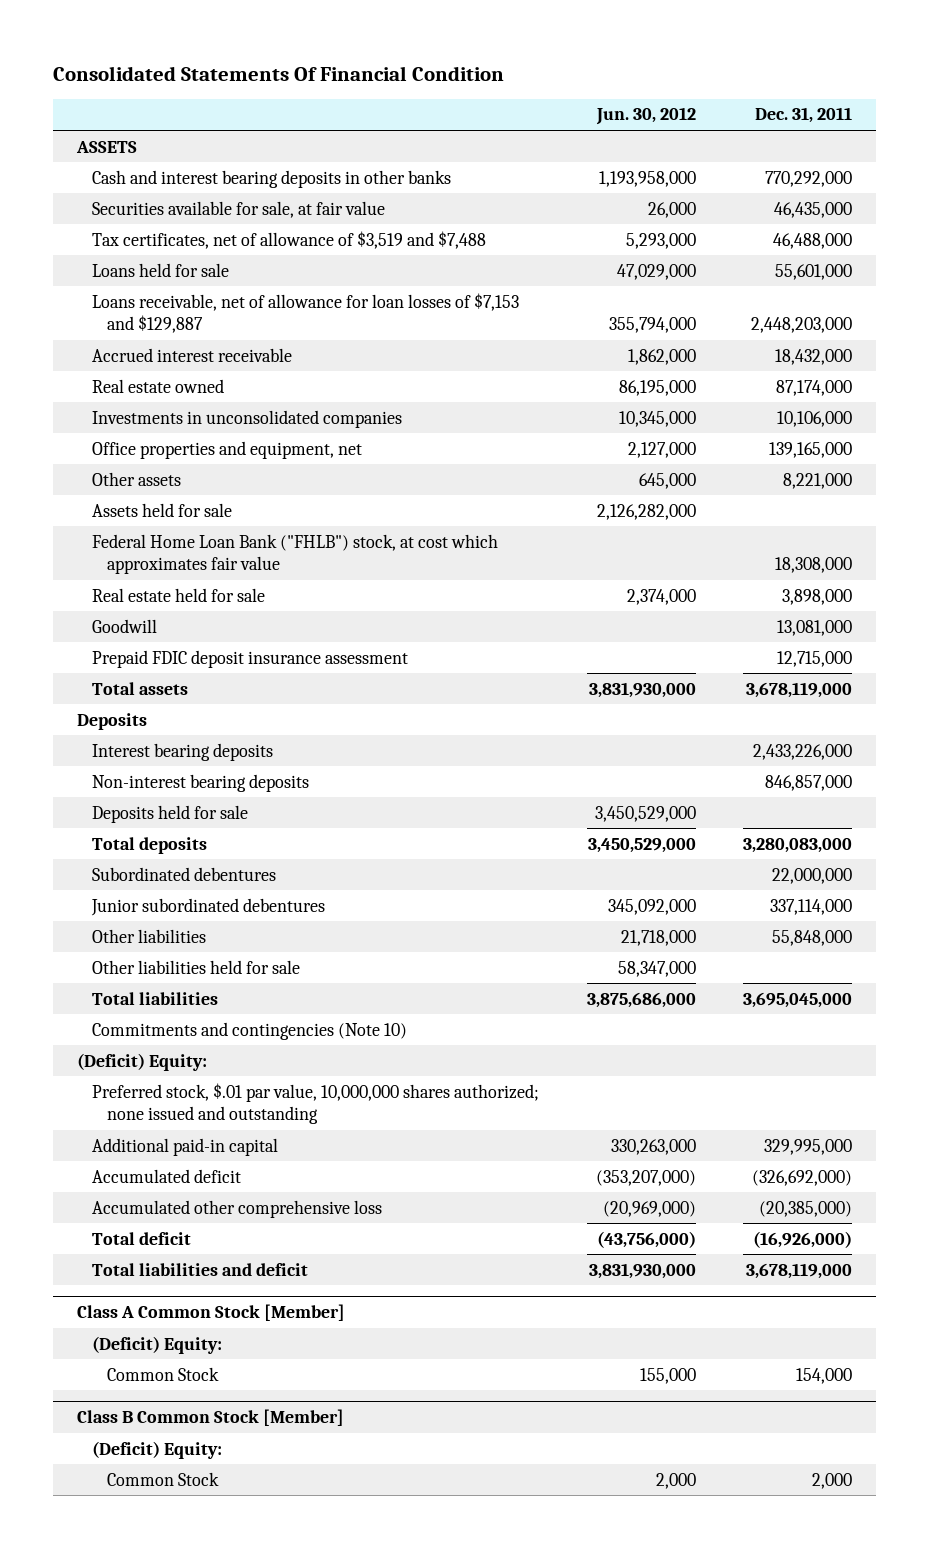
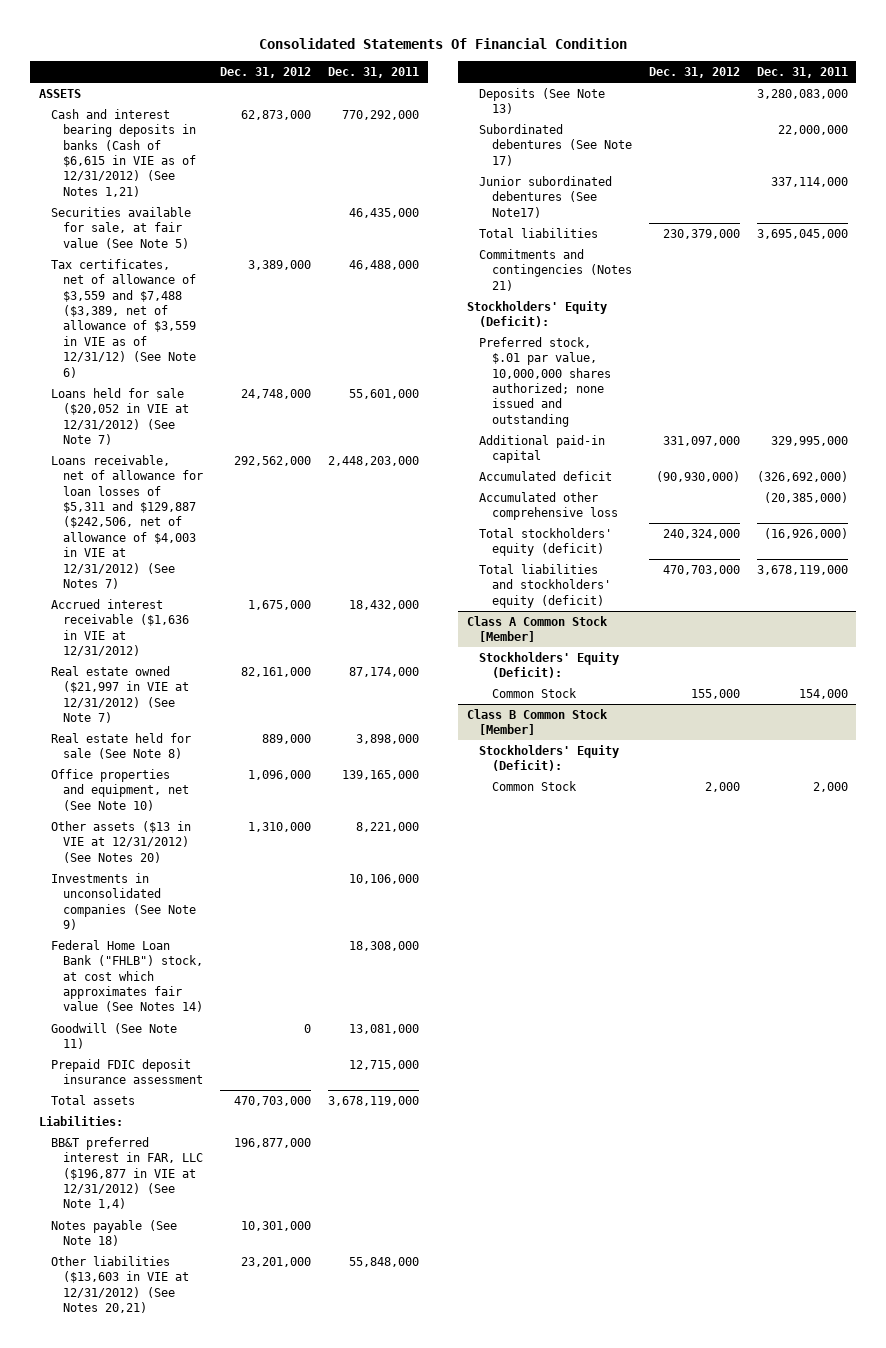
- | Jun. 30, 2012 | Dec. 31, 2011
+ | Dec. 31, 2012 | Dec. 31, 2011
- Cash and interest bearing deposits in other banks | 1,193,958,000 | 770,292,000
- Securities available for sale, at fair value | 26,000 | 46,435,000
- Tax certificates, net of allowance of $3,519 and $7,488 | 5,293,000 | 46,488,000
- Loans held for sale | 47,029,000 | 55,601,000
- Loans receivable, net of allowance for loan losses of $7,153 and $129,887 | 355,794,000 | 2,448,203,000
- Accrued interest receivable | 1,862,000 | 18,432,000
- Real estate owned | 86,195,000 | 87,174,000
- Investments in unconsolidated companies | 10,345,000 | 10,106,000
- Office properties and equipment, net | 2,127,000 | 139,165,000
- Other assets | 645,000 | 8,221,000
- Assets held for sale | 2,126,282,000 |
- Federal Home Loan Bank ("FHLB") stock, at cost which approximates fair value | | 18,308,000
- Real estate held for sale | 2,374,000 | 3,898,000
- Goodwill | | 13,081,000
+ Cash and interest bearing deposits in banks (Cash of $6,615 in VIE as of 12/31/2012) (See Notes 1,21) | 62,873,000 | 770,292,000
+ Securities available for sale, at fair value (See Note 5) | | 46,435,000
+ Tax certificates, net of allowance of $3,559 and $7,488 ($3,389, net of allowance of $3,559 in VIE as of 12/31/12) (See Note 6) | 3,389,000 | 46,488,000
+ Loans held for sale ($20,052 in VIE at 12/31/2012) (See Note 7) | 24,748,000 | 55,601,000
+ Loans receivable, net of allowance for loan losses of $5,311 and $129,887 ($242,506, net of allowance of $4,003 in VIE at 12/31/2012) (See Notes 7) | 292,562,000 | 2,448,203,000
+ Accrued interest receivable ($1,636 in VIE at 12/31/2012) | 1,675,000 | 18,432,000
+ Real estate owned ($21,997 in VIE at 12/31/2012) (See Note 7) | 82,161,000 | 87,174,000
+ Real estate held for sale (See Note 8) | 889,000 | 3,898,000
+ Office properties and equipment, net (See Note 10) | 1,096,000 | 139,165,000
+ Other assets ($13 in VIE at 12/31/2012) (See Notes 20) | 1,310,000 | 8,221,000
+ Investments in unconsolidated companies (See Note 9) | | 10,106,000
+ Federal Home Loan Bank ("FHLB") stock, at cost which approximates fair value (See Notes 14) | | 18,308,000
+ Goodwill (See Note 11) | 0 | 13,081,000
- Deposits
- Interest bearing deposits | | 2,433,226,000
- Non-interest bearing deposits | | 846,857,000
- Deposits held for sale | 3,450,529,000 |
- Total deposits | 3,450,529,000 | 3,280,083,000
- Subordinated debentures | | 22,000,000
- Junior subordinated debentures | 345,092,000 | 337,114,000
- Other liabilities | 21,718,000 | 55,848,000
- Other liabilities held for sale | 58,347,000 |
+ Liabilities:
+ BB&T preferred interest in FAR, LLC ($196,877 in VIE at 12/31/2012) (See Note 1,4) | 196,877,000 |
+ Notes payable (See Note 18) | 10,301,000 |
+ Other liabilities ($13,603 in VIE at 12/31/2012) (See Notes 20,21) | 23,201,000 | 55,848,000
+ Deposits (See Note 13) | | 3,280,083,000
+ Subordinated debentures (See Note 17) | | 22,000,000
+ Junior subordinated debentures (See Note17) | | 337,114,000
- Commitments and contingencies (Note 10)
- (Deficit) Equity:
+ Commitments and contingencies (Notes 21)
+ Stockholders' Equity (Deficit):
- Total deficit | (43,756,000) | (16,926,000)
- Total liabilities and deficit | 3,831,930,000 | 3,678,119,000
+ Total stockholders' equity (deficit) | 240,324,000 | (16,926,000)
+ Total liabilities and stockholders' equity (deficit) | 470,703,000 | 3,678,119,000
@ Class A Common Stock [Member]
- (Deficit) Equity:
+ Stockholders' Equity (Deficit):
@ Class B Common Stock [Member]
- (Deficit) Equity:
+ Stockholders' Equity (Deficit):

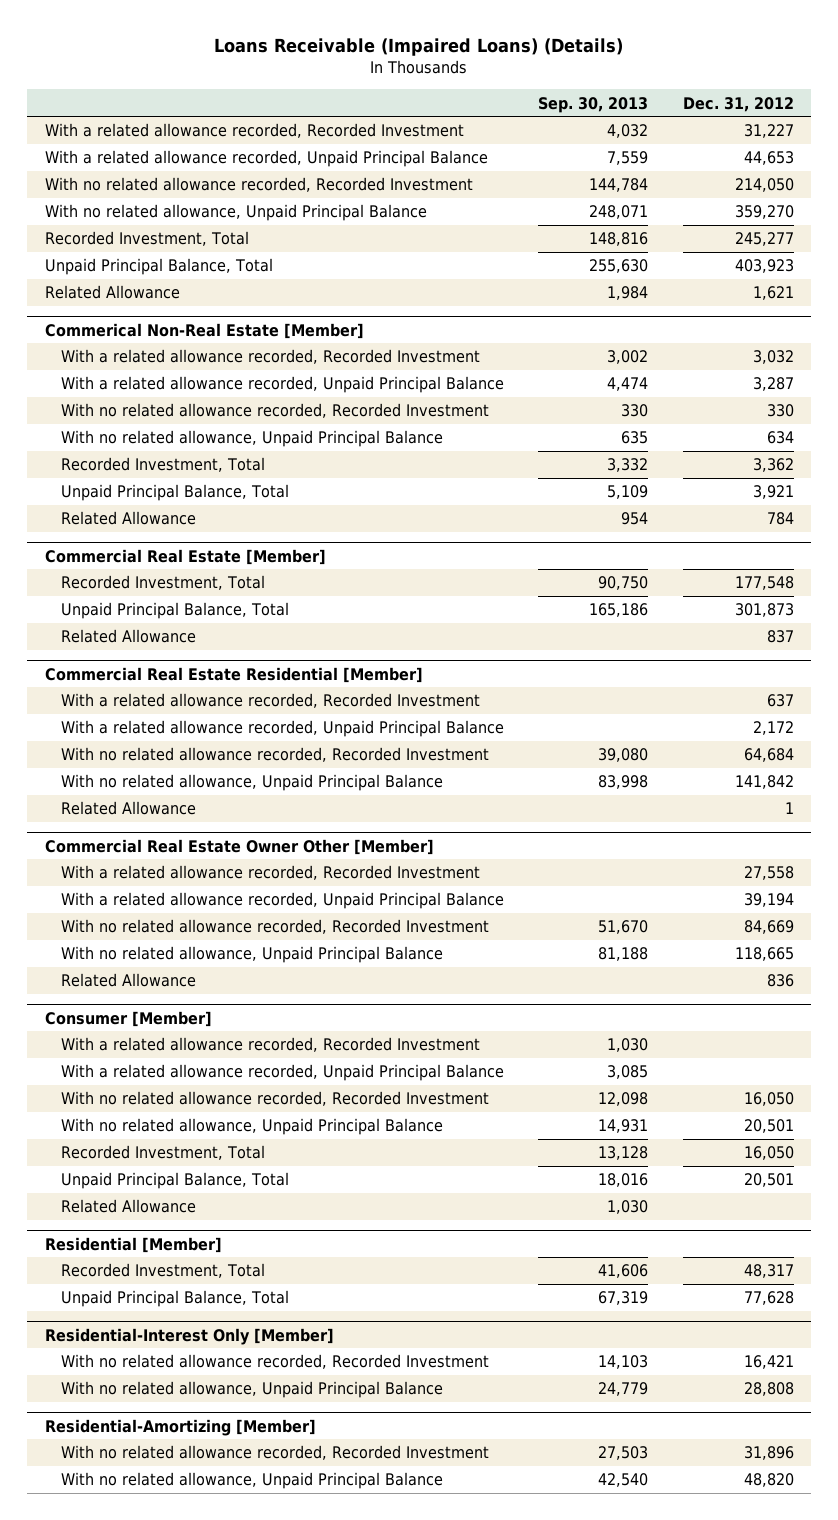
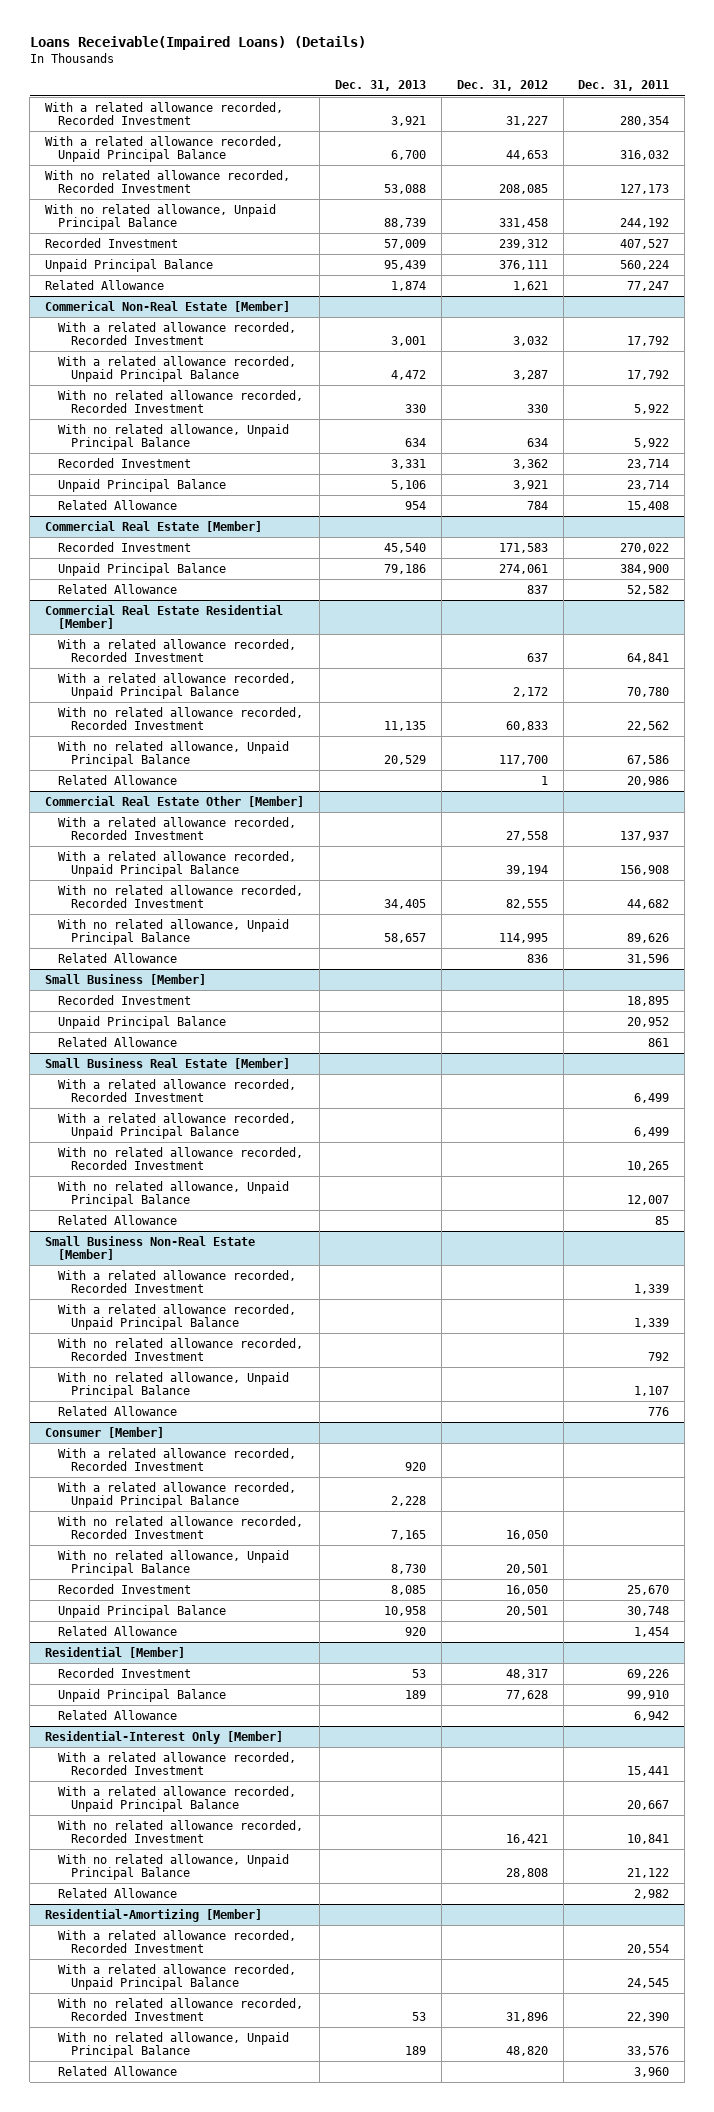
- Loans Receivable (Impaired Loans) (Details)
+ Loans Receivable(Impaired Loans) (Details)
- | Sep. 30, 2013 | Dec. 31, 2012
+ | Dec. 31, 2013 | Dec. 31, 2012 | Dec. 31, 2011
- With no related allowance recorded, Recorded Investment | 144,784 | 214,050
- With no related allowance, Unpaid Principal Balance | 248,071 | 359,270
- Recorded Investment, Total | 148,816 | 245,277
- Unpaid Principal Balance, Total | 255,630 | 403,923
+ With no related allowance recorded, Recorded Investment | 53,088 | 208,085 | 127,173
+ With no related allowance, Unpaid Principal Balance | 88,739 | 331,458 | 244,192
+ Recorded Investment | 57,009 | 239,312 | 407,527
+ Unpaid Principal Balance | 95,439 | 376,111 | 560,224
@ Commerical Non-Real Estate [Member]
- Recorded Investment, Total | 3,332 | 3,362
- Unpaid Principal Balance, Total | 5,109 | 3,921
+ Recorded Investment | 3,331 | 3,362 | 23,714
+ Unpaid Principal Balance | 5,106 | 3,921 | 23,714
@ Commercial Real Estate [Member]
- Recorded Investment, Total | 90,750 | 177,548
- Unpaid Principal Balance, Total | 165,186 | 301,873
+ Recorded Investment | 45,540 | 171,583 | 270,022
+ Unpaid Principal Balance | 79,186 | 274,061 | 384,900
@ Commercial Real Estate Residential [Member]
- With no related allowance recorded, Recorded Investment | 39,080 | 64,684
- With no related allowance, Unpaid Principal Balance | 83,998 | 141,842
+ With no related allowance recorded, Recorded Investment | 11,135 | 60,833 | 22,562
+ With no related allowance, Unpaid Principal Balance | 20,529 | 117,700 | 67,586
- Commercial Real Estate Owner Other [Member]
+ Commercial Real Estate Other [Member]
- With no related allowance recorded, Recorded Investment | 51,670 | 84,669
- With no related allowance, Unpaid Principal Balance | 81,188 | 118,665
+ With no related allowance recorded, Recorded Investment | 34,405 | 82,555 | 44,682
+ With no related allowance, Unpaid Principal Balance | 58,657 | 114,995 | 89,626
+ Small Business [Member]
+ Recorded Investment | | | 18,895
+ Unpaid Principal Balance | | | 20,952
+ Related Allowance | | | 861
+ Small Business Real Estate [Member]
+ With a related allowance recorded, Recorded Investment | | | 6,499
+ With a related allowance recorded, Unpaid Principal Balance | | | 6,499
+ With no related allowance recorded, Recorded Investment | | | 10,265
+ With no related allowance, Unpaid Principal Balance | | | 12,007
+ Related Allowance | | | 85
+ Small Business Non-Real Estate [Member]
+ With a related allowance recorded, Recorded Investment | | | 1,339
+ With a related allowance recorded, Unpaid Principal Balance | | | 1,339
+ With no related allowance recorded, Recorded Investment | | | 792
+ With no related allowance, Unpaid Principal Balance | | | 1,107
+ Related Allowance | | | 776
@ Consumer [Member]
- Recorded Investment, Total | 13,128 | 16,050
- Unpaid Principal Balance, Total | 18,016 | 20,501
+ Recorded Investment | 8,085 | 16,050 | 25,670
+ Unpaid Principal Balance | 10,958 | 20,501 | 30,748
@ Residential [Member]
- Recorded Investment, Total | 41,606 | 48,317
- Unpaid Principal Balance, Total | 67,319 | 77,628
+ Recorded Investment | 53 | 48,317 | 69,226
+ Unpaid Principal Balance | 189 | 77,628 | 99,910
+ Related Allowance | | | 6,942
@ Residential-Interest Only [Member]
+ With a related allowance recorded, Recorded Investment | | | 15,441
+ With a related allowance recorded, Unpaid Principal Balance | | | 20,667
+ Related Allowance | | | 2,982
@ Residential-Amortizing [Member]
+ With a related allowance recorded, Recorded Investment | | | 20,554
+ With a related allowance recorded, Unpaid Principal Balance | | | 24,545
+ Related Allowance | | | 3,960

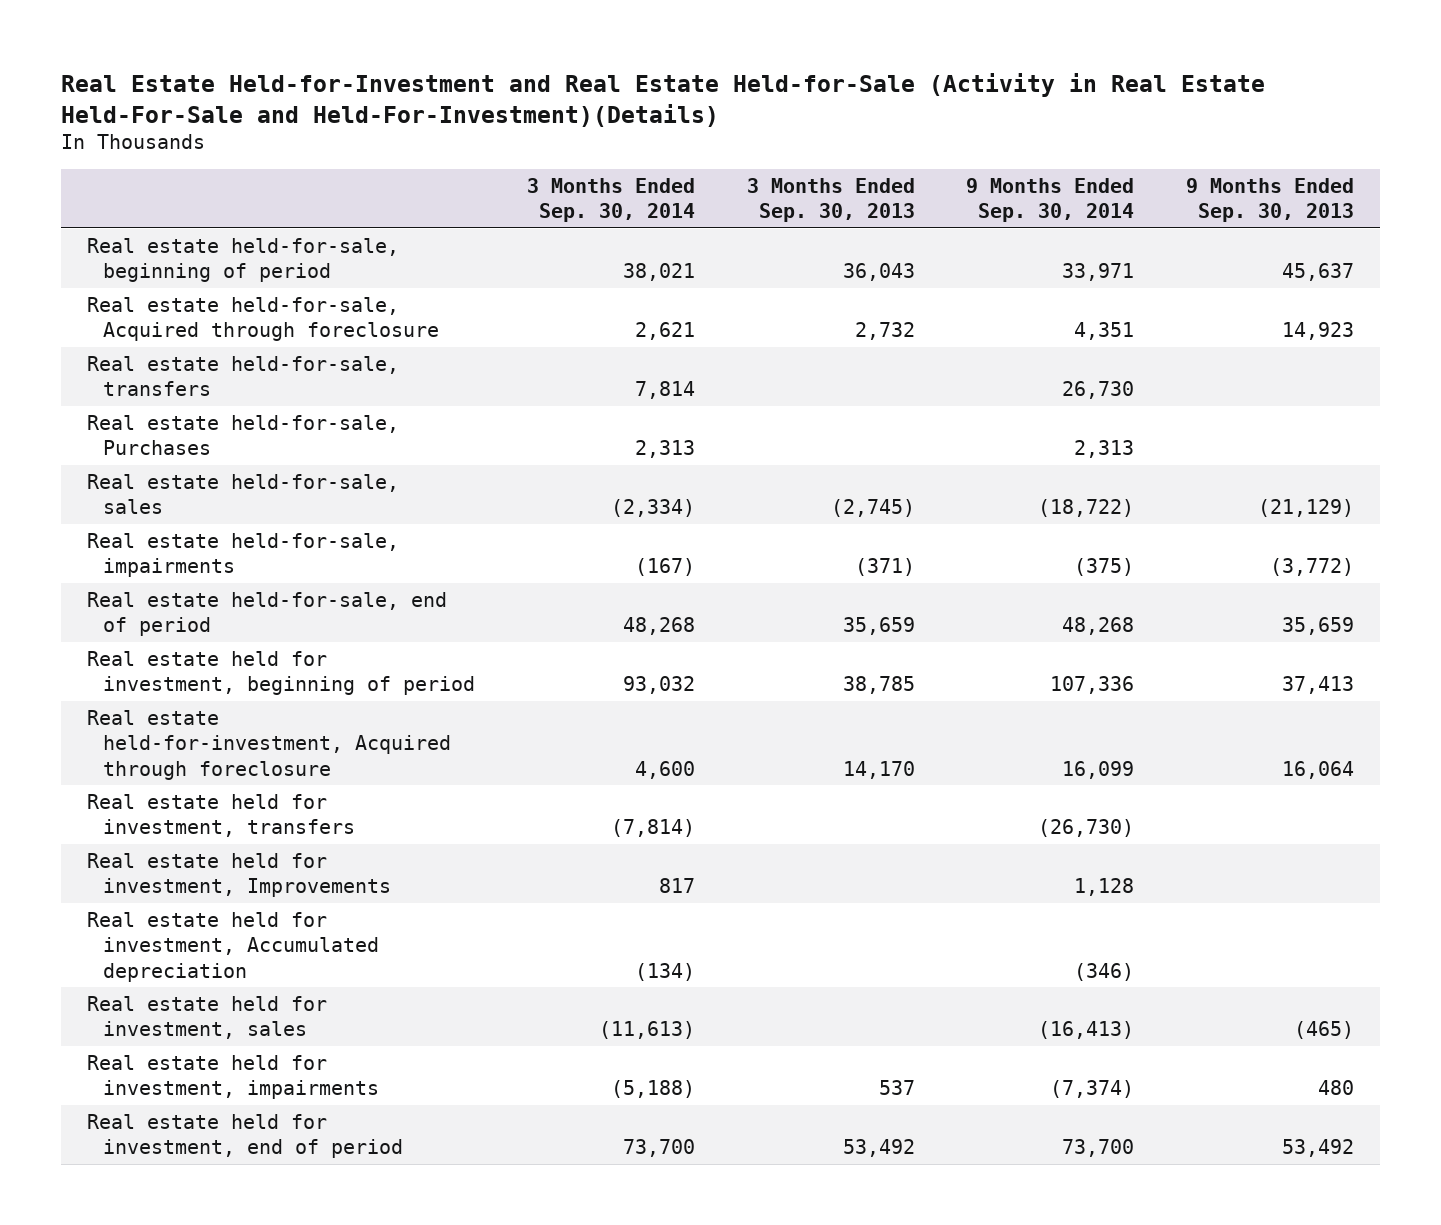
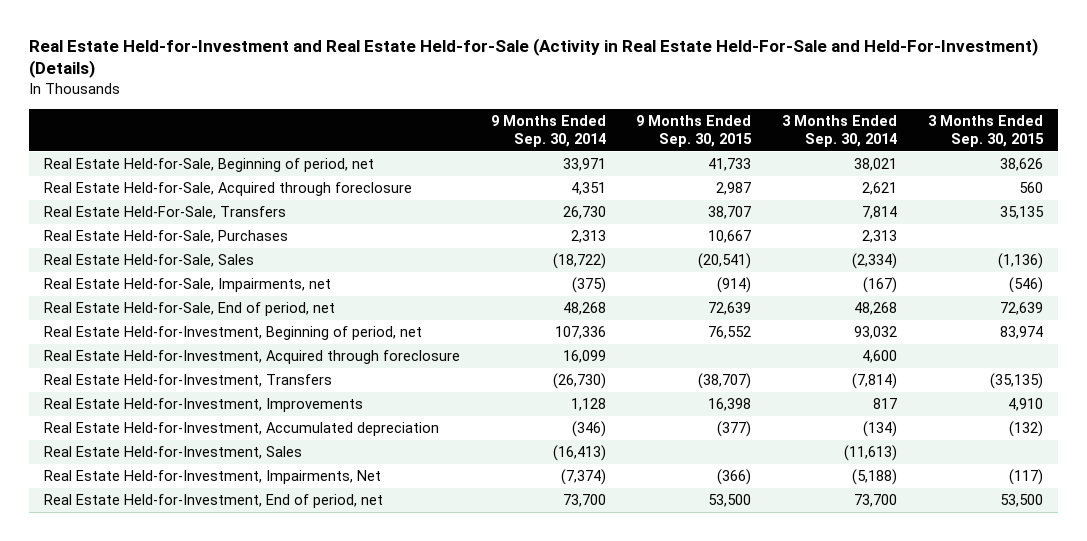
- Real Estate Held-for-Investment and Real Estate Held-for-Sale (Activity in Real Estate Held-For-Sale and Held-For-Investment)(Details)
+ Real Estate Held-for-Investment and Real Estate Held-for-Sale (Activity in Real Estate Held-For-Sale and Held-For-Investment) (Details)
- | 3 Months Ended Sep. 30, 2014 | 3 Months Ended Sep. 30, 2013 | 9 Months Ended Sep. 30, 2014 | 9 Months Ended Sep. 30, 2013
+ | 9 Months Ended Sep. 30, 2014 | 9 Months Ended Sep. 30, 2015 | 3 Months Ended Sep. 30, 2014 | 3 Months Ended Sep. 30, 2015
- Real estate held-for-sale, beginning of period | 38,021 | 36,043 | 33,971 | 45,637
- Real estate held-for-sale, Acquired through foreclosure | 2,621 | 2,732 | 4,351 | 14,923
- Real estate held-for-sale, transfers | 7,814 | | 26,730 |
- Real estate held-for-sale, Purchases | 2,313 | | 2,313 |
- Real estate held-for-sale, sales | (2,334) | (2,745) | (18,722) | (21,129)
- Real estate held-for-sale, impairments | (167) | (371) | (375) | (3,772)
- Real estate held-for-sale, end of period | 48,268 | 35,659 | 48,268 | 35,659
- Real estate held for investment, beginning of period | 93,032 | 38,785 | 107,336 | 37,413
- Real estate held-for-investment, Acquired through foreclosure | 4,600 | 14,170 | 16,099 | 16,064
- Real estate held for investment, transfers | (7,814) | | (26,730) |
- Real estate held for investment, Improvements | 817 | | 1,128 |
- Real estate held for investment, Accumulated depreciation | (134) | | (346) |
- Real estate held for investment, sales | (11,613) | | (16,413) | (465)
- Real estate held for investment, impairments | (5,188) | 537 | (7,374) | 480
- Real estate held for investment, end of period | 73,700 | 53,492 | 73,700 | 53,492
+ Real Estate Held-for-Sale, Beginning of period, net | 33,971 | 41,733 | 38,021 | 38,626
+ Real Estate Held-for-Sale, Acquired through foreclosure | 4,351 | 2,987 | 2,621 | 560
+ Real Estate Held-For-Sale, Transfers | 26,730 | 38,707 | 7,814 | 35,135
+ Real Estate Held-for-Sale, Purchases | 2,313 | 10,667 | 2,313 |
+ Real Estate Held-for-Sale, Sales | (18,722) | (20,541) | (2,334) | (1,136)
+ Real Estate Held-for-Sale, Impairments, net | (375) | (914) | (167) | (546)
+ Real Estate Held-for-Sale, End of period, net | 48,268 | 72,639 | 48,268 | 72,639
+ Real Estate Held-for-Investment, Beginning of period, net | 107,336 | 76,552 | 93,032 | 83,974
+ Real Estate Held-for-Investment, Acquired through foreclosure | 16,099 | | 4,600 |
+ Real Estate Held-for-Investment, Transfers | (26,730) | (38,707) | (7,814) | (35,135)
+ Real Estate Held-for-Investment, Improvements | 1,128 | 16,398 | 817 | 4,910
+ Real Estate Held-for-Investment, Accumulated depreciation | (346) | (377) | (134) | (132)
+ Real Estate Held-for-Investment, Sales | (16,413) | | (11,613) |
+ Real Estate Held-for-Investment, Impairments, Net | (7,374) | (366) | (5,188) | (117)
+ Real Estate Held-for-Investment, End of period, net | 73,700 | 53,500 | 73,700 | 53,500

